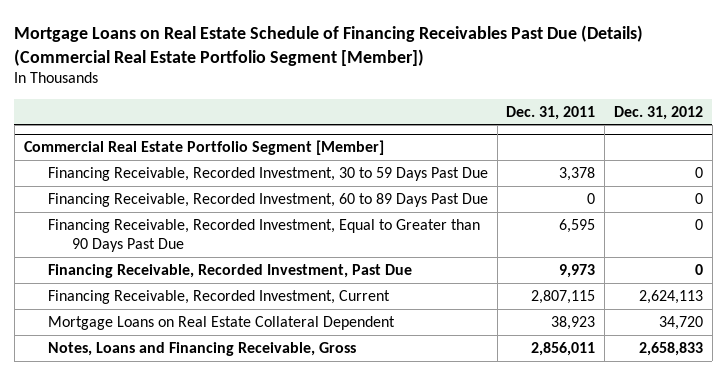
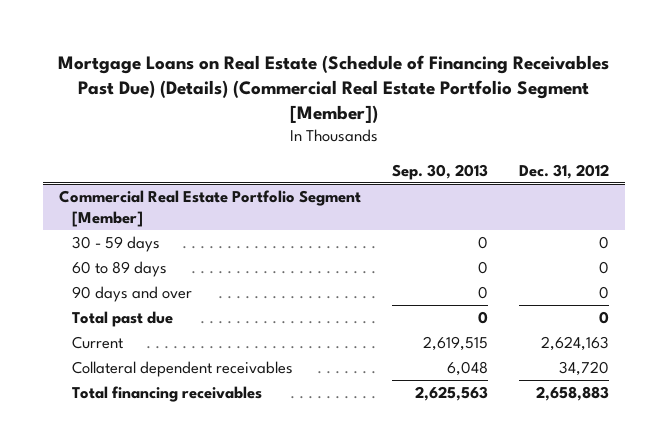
- Mortgage Loans on Real Estate Schedule of Financing Receivables Past Due (Details) (Commercial Real Estate Portfolio Segment [Member])
+ Mortgage Loans on Real Estate (Schedule of Financing Receivables Past Due) (Details) (Commercial Real Estate Portfolio Segment [Member])
- | Dec. 31, 2011 | Dec. 31, 2012
+ | Sep. 30, 2013 | Dec. 31, 2012
@ Commercial Real Estate Portfolio Segment [Member]
- Financing Receivable, Recorded Investment, 30 to 59 Days Past Due | 3,378 | 0
- Financing Receivable, Recorded Investment, 60 to 89 Days Past Due | 0 | 0
- Financing Receivable, Recorded Investment, Equal to Greater than 90 Days Past Due | 6,595 | 0
- Financing Receivable, Recorded Investment, Past Due | 9,973 | 0
- Financing Receivable, Recorded Investment, Current | 2,807,115 | 2,624,113
- Mortgage Loans on Real Estate Collateral Dependent | 38,923 | 34,720
- Notes, Loans and Financing Receivable, Gross | 2,856,011 | 2,658,833
+ 30 - 59 days | 0 | 0
+ 60 to 89 days | 0 | 0
+ 90 days and over | 0 | 0
+ Total past due | 0 | 0
+ Current | 2,619,515 | 2,624,163
+ Collateral dependent receivables | 6,048 | 34,720
+ Total financing receivables | 2,625,563 | 2,658,883

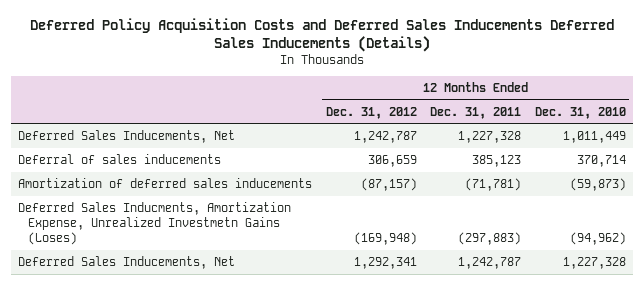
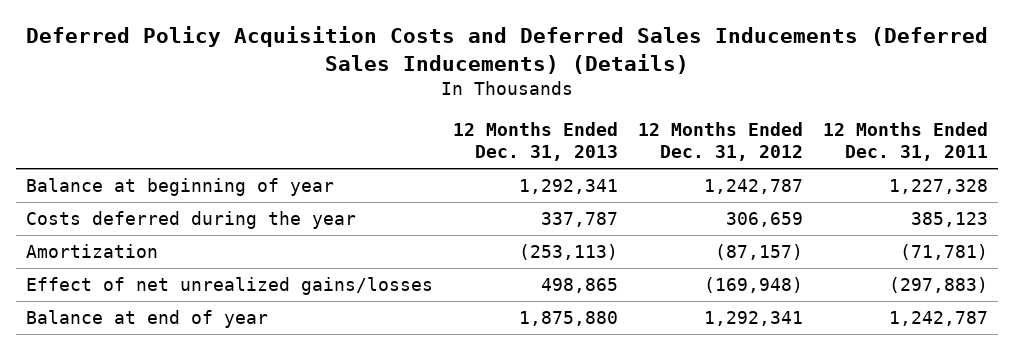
- Deferred Policy Acquisition Costs and Deferred Sales Inducements Deferred Sales Inducements (Details)
+ Deferred Policy Acquisition Costs and Deferred Sales Inducements (Deferred Sales Inducements) (Details)
- | 12 Months Ended Dec. 31, 2012 | 12 Months Ended Dec. 31, 2011 | 12 Months Ended Dec. 31, 2010
+ | 12 Months Ended Dec. 31, 2013 | 12 Months Ended Dec. 31, 2012 | 12 Months Ended Dec. 31, 2011
- Deferred Sales Inducements, Net | 1,242,787 | 1,227,328 | 1,011,449
- Deferral of sales inducements | 306,659 | 385,123 | 370,714
- Amortization of deferred sales inducements | (87,157) | (71,781) | (59,873)
- Deferred Sales Inducments, Amortization Expense, Unrealized Investmetn Gains (Loses) | (169,948) | (297,883) | (94,962)
- Deferred Sales Inducements, Net | 1,292,341 | 1,242,787 | 1,227,328
+ Balance at beginning of year | 1,292,341 | 1,242,787 | 1,227,328
+ Costs deferred during the year | 337,787 | 306,659 | 385,123
+ Amortization | (253,113) | (87,157) | (71,781)
+ Effect of net unrealized gains/losses | 498,865 | (169,948) | (297,883)
+ Balance at end of year | 1,875,880 | 1,292,341 | 1,242,787

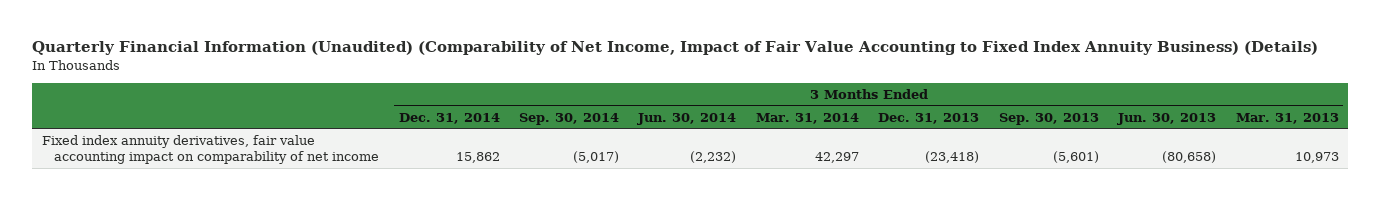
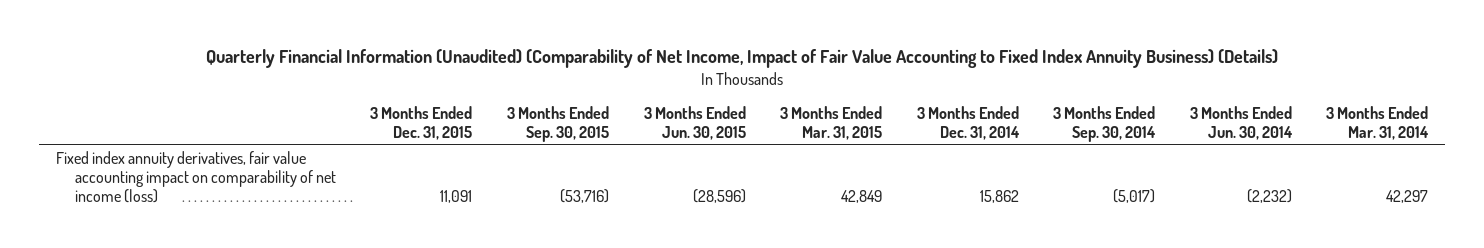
- | 3 Months Ended Dec. 31, 2014 | 3 Months Ended Sep. 30, 2014 | 3 Months Ended Jun. 30, 2014 | 3 Months Ended Mar. 31, 2014 | 3 Months Ended Dec. 31, 2013 | 3 Months Ended Sep. 30, 2013 | 3 Months Ended Jun. 30, 2013 | 3 Months Ended Mar. 31, 2013
+ | 3 Months Ended Dec. 31, 2015 | 3 Months Ended Sep. 30, 2015 | 3 Months Ended Jun. 30, 2015 | 3 Months Ended Mar. 31, 2015 | 3 Months Ended Dec. 31, 2014 | 3 Months Ended Sep. 30, 2014 | 3 Months Ended Jun. 30, 2014 | 3 Months Ended Mar. 31, 2014
- Fixed index annuity derivatives, fair value accounting impact on comparability of net income | 15,862 | (5,017) | (2,232) | 42,297 | (23,418) | (5,601) | (80,658) | 10,973
+ Fixed index annuity derivatives, fair value accounting impact on comparability of net income (loss) | 11,091 | (53,716) | (28,596) | 42,849 | 15,862 | (5,017) | (2,232) | 42,297

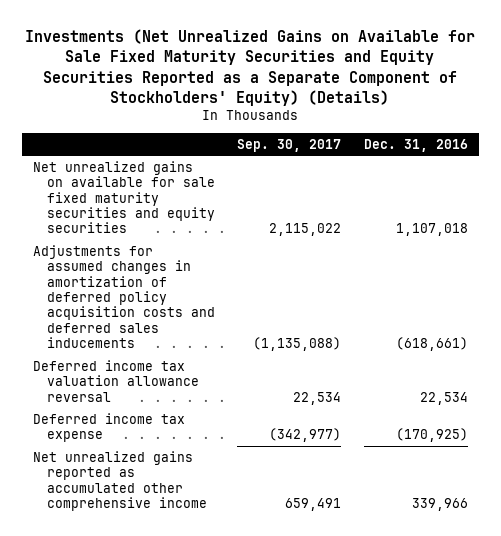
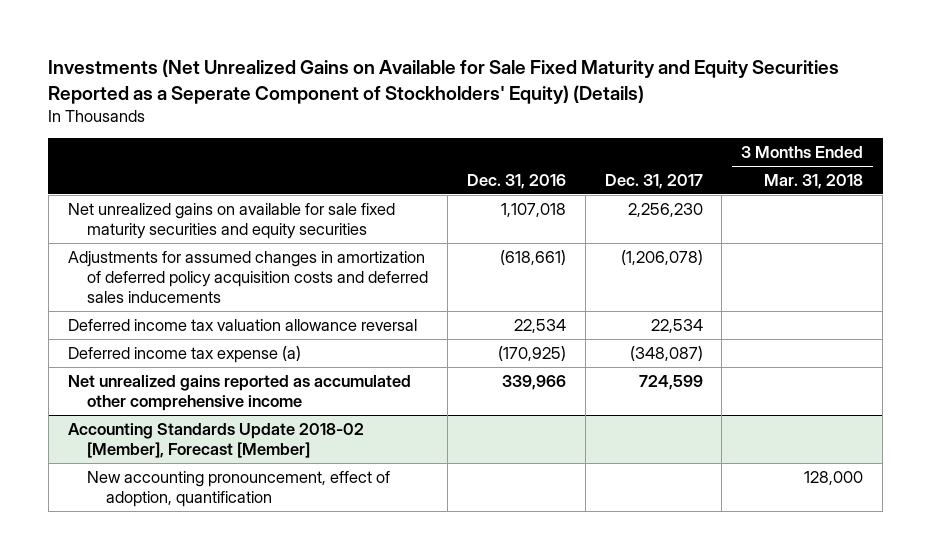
- Investments (Net Unrealized Gains on Available for Sale Fixed Maturity Securities and Equity Securities Reported as a Separate Component of Stockholders' Equity) (Details)
+ Investments (Net Unrealized Gains on Available for Sale Fixed Maturity and Equity Securities Reported as a Seperate Component of Stockholders' Equity) (Details)
- | Sep. 30, 2017 | Dec. 31, 2016
+ | Dec. 31, 2016 | Dec. 31, 2017 | 3 Months Ended Mar. 31, 2018
- Deferred income tax expense | (342,977) | (170,925)
+ Deferred income tax expense (a) | (170,925) | (348,087) |
+ Accounting Standards Update 2018-02 [Member], Forecast [Member]
+ New accounting pronouncement, effect of adoption, quantification | | | 128,000

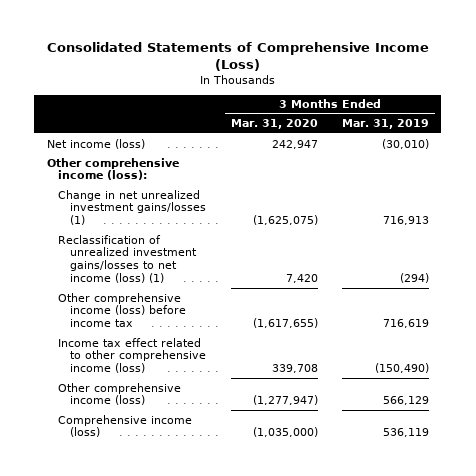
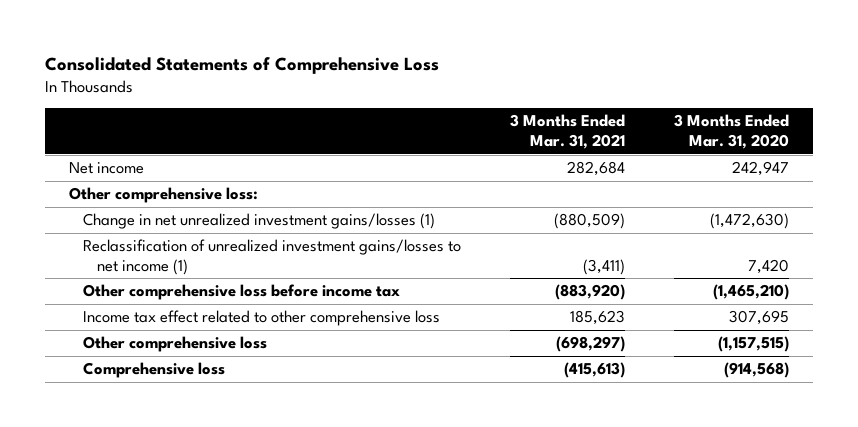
- Consolidated Statements of Comprehensive Income (Loss)
+ Consolidated Statements of Comprehensive Loss
- | 3 Months Ended Mar. 31, 2020 | 3 Months Ended Mar. 31, 2019
+ | 3 Months Ended Mar. 31, 2021 | 3 Months Ended Mar. 31, 2020
- Net income (loss) | 242,947 | (30,010)
- Other comprehensive income (loss):
- Change in net unrealized investment gains/losses (1) | (1,625,075) | 716,913
- Reclassification of unrealized investment gains/losses to net income (loss) (1) | 7,420 | (294)
- Other comprehensive income (loss) before income tax | (1,617,655) | 716,619
- Income tax effect related to other comprehensive income (loss) | 339,708 | (150,490)
- Other comprehensive income (loss) | (1,277,947) | 566,129
- Comprehensive income (loss) | (1,035,000) | 536,119
+ Net income | 282,684 | 242,947
+ Other comprehensive loss:
+ Change in net unrealized investment gains/losses (1) | (880,509) | (1,472,630)
+ Reclassification of unrealized investment gains/losses to net income (1) | (3,411) | 7,420
+ Other comprehensive loss before income tax | (883,920) | (1,465,210)
+ Income tax effect related to other comprehensive loss | 185,623 | 307,695
+ Other comprehensive loss | (698,297) | (1,157,515)
+ Comprehensive loss | (415,613) | (914,568)

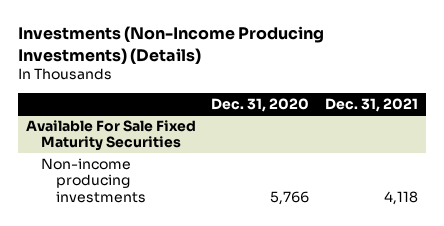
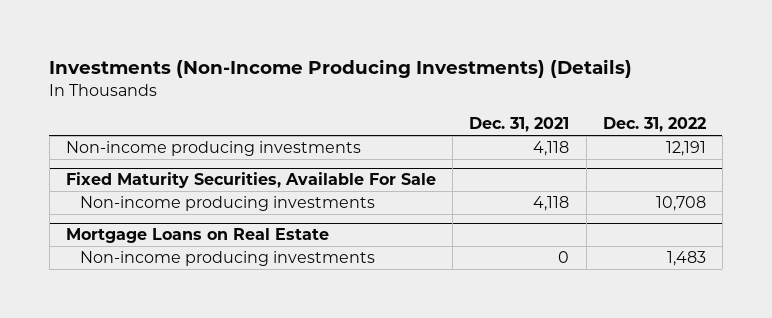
- | Dec. 31, 2020 | Dec. 31, 2021
+ | Dec. 31, 2021 | Dec. 31, 2022
- Available For Sale Fixed Maturity Securities
+ Fixed Maturity Securities, Available For Sale
+ Non-income producing investments | 4,118 | 10,708
+ Mortgage Loans on Real Estate
+ Non-income producing investments | 0 | 1,483

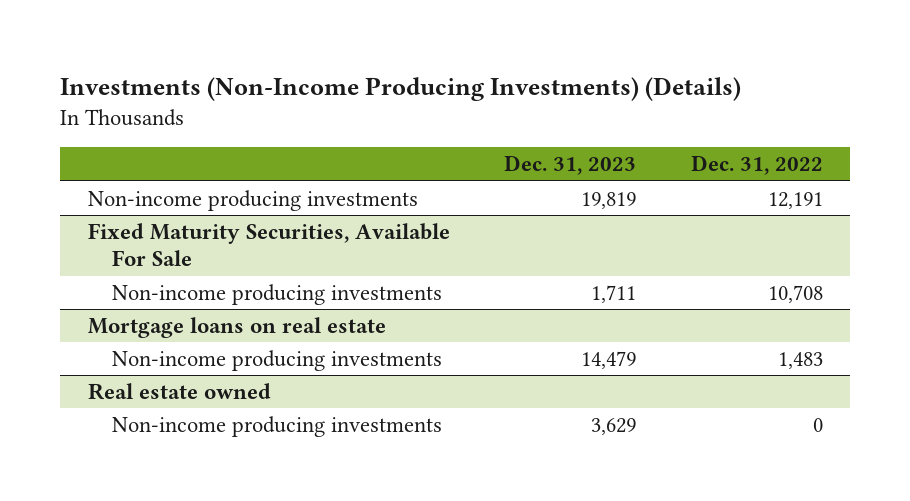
- | Dec. 31, 2021 | Dec. 31, 2022
+ | Dec. 31, 2023 | Dec. 31, 2022
- Mortgage Loans on Real Estate
+ Mortgage loans on real estate
+ Real estate owned
+ Non-income producing investments | 3,629 | 0

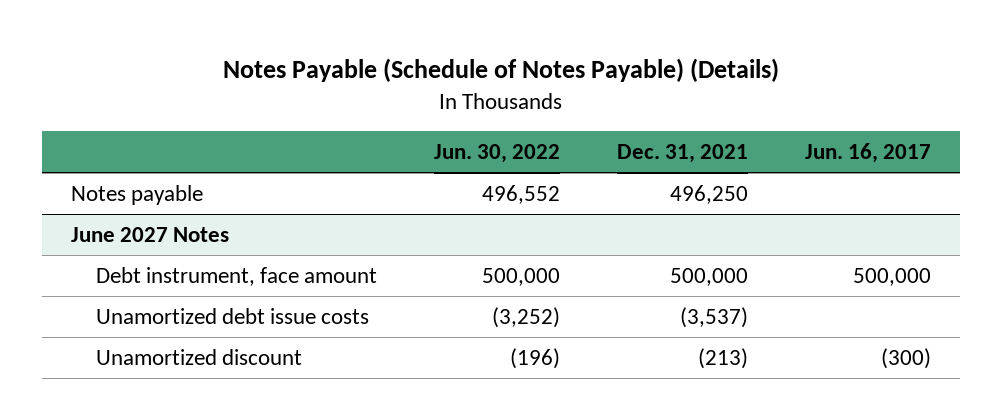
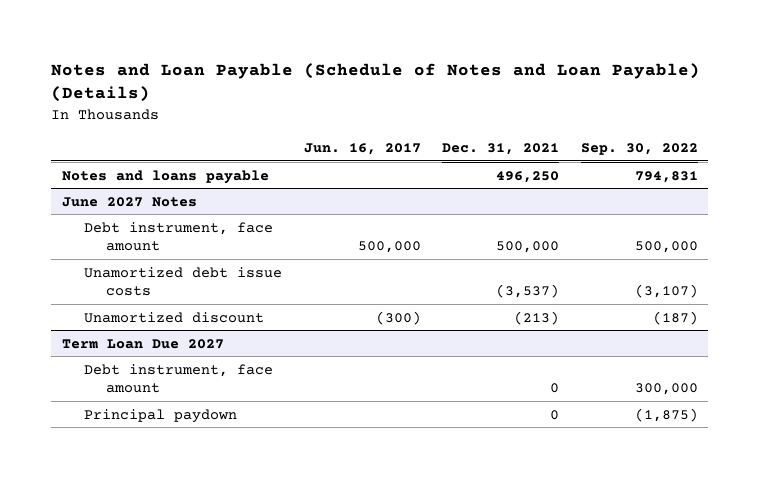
- Notes Payable (Schedule of Notes Payable) (Details)
+ Notes and Loan Payable (Schedule of Notes and Loan Payable) (Details)
- | Jun. 30, 2022 | Dec. 31, 2021 | Jun. 16, 2017
+ | Jun. 16, 2017 | Dec. 31, 2021 | Sep. 30, 2022
- Notes payable | 496,552 | 496,250 |
+ Notes and loans payable | | 496,250 | 794,831
+ Term Loan Due 2027
+ Debt instrument, face amount | | 0 | 300,000
+ Principal paydown | | 0 | (1,875)

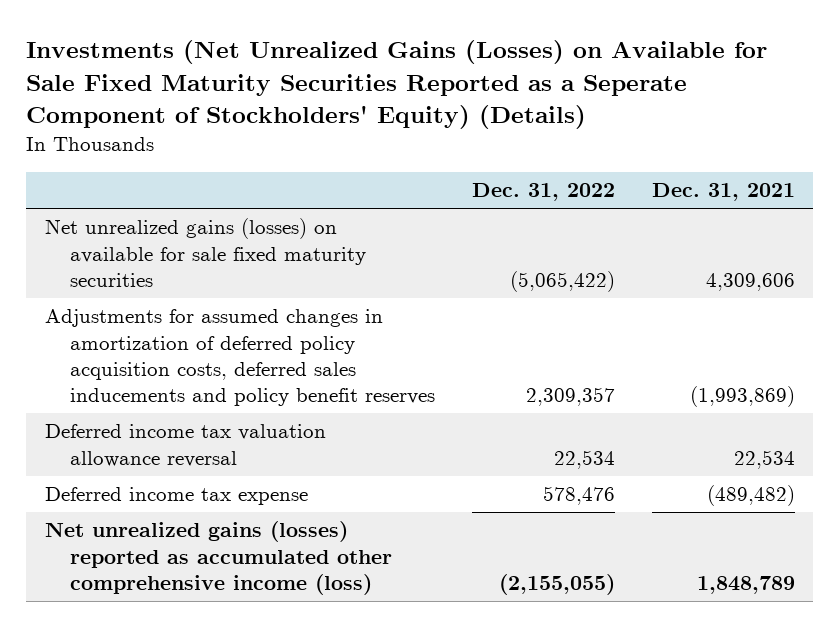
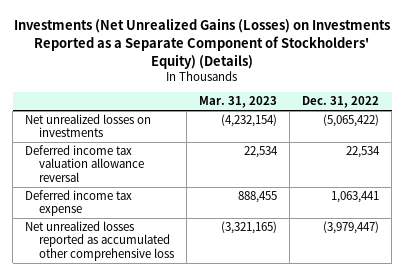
- Investments (Net Unrealized Gains (Losses) on Available for Sale Fixed Maturity Securities Reported as a Seperate Component of Stockholders' Equity) (Details)
+ Investments (Net Unrealized Gains (Losses) on Investments Reported as a Separate Component of Stockholders' Equity) (Details)
- | Dec. 31, 2022 | Dec. 31, 2021
+ | Mar. 31, 2023 | Dec. 31, 2022
- Net unrealized gains (losses) on available for sale fixed maturity securities | (5,065,422) | 4,309,606
- Adjustments for assumed changes in amortization of deferred policy acquisition costs, deferred sales inducements and policy benefit reserves | 2,309,357 | (1,993,869)
+ Net unrealized losses on investments | (4,232,154) | (5,065,422)
- Deferred income tax expense | 578,476 | (489,482)
- Net unrealized gains (losses) reported as accumulated other comprehensive income (loss) | (2,155,055) | 1,848,789
+ Deferred income tax expense | 888,455 | 1,063,441
+ Net unrealized losses reported as accumulated other comprehensive loss | (3,321,165) | (3,979,447)

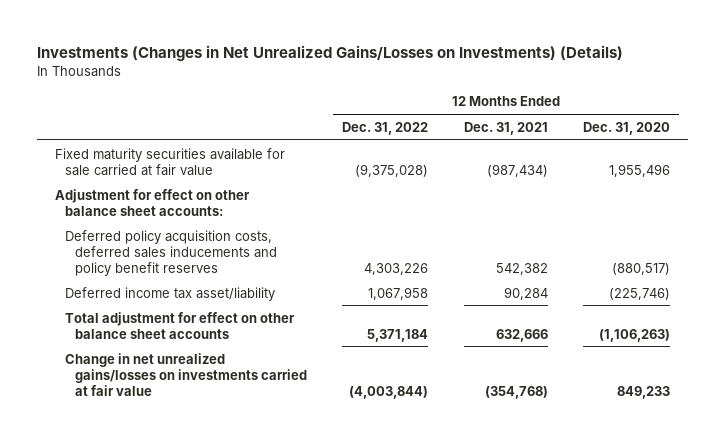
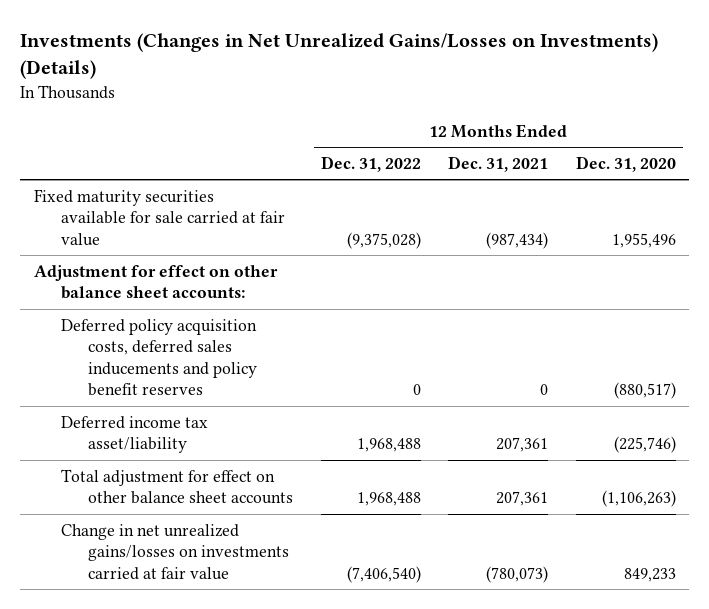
- Deferred policy acquisition costs, deferred sales inducements and policy benefit reserves | 4,303,226 | 542,382 | (880,517)
- Deferred income tax asset/liability | 1,067,958 | 90,284 | (225,746)
- Total adjustment for effect on other balance sheet accounts | 5,371,184 | 632,666 | (1,106,263)
- Change in net unrealized gains/losses on investments carried at fair value | (4,003,844) | (354,768) | 849,233
+ Deferred policy acquisition costs, deferred sales inducements and policy benefit reserves | 0 | 0 | (880,517)
+ Deferred income tax asset/liability | 1,968,488 | 207,361 | (225,746)
+ Total adjustment for effect on other balance sheet accounts | 1,968,488 | 207,361 | (1,106,263)
+ Change in net unrealized gains/losses on investments carried at fair value | (7,406,540) | (780,073) | 849,233

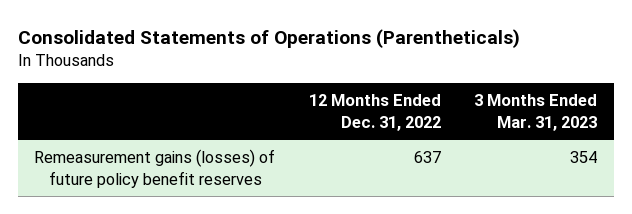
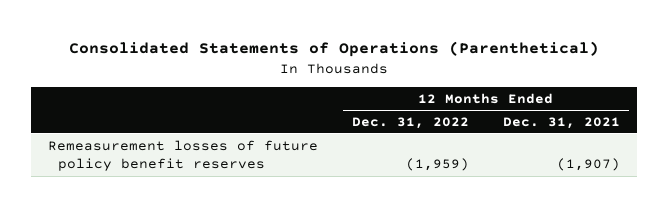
- Consolidated Statements of Operations (Parentheticals)
+ Consolidated Statements of Operations (Parenthetical)
- | 12 Months Ended Dec. 31, 2022 | 3 Months Ended Mar. 31, 2023
+ | 12 Months Ended Dec. 31, 2022 | 12 Months Ended Dec. 31, 2021
- Remeasurement gains (losses) of future policy benefit reserves | 637 | 354
+ Remeasurement losses of future policy benefit reserves | (1,959) | (1,907)

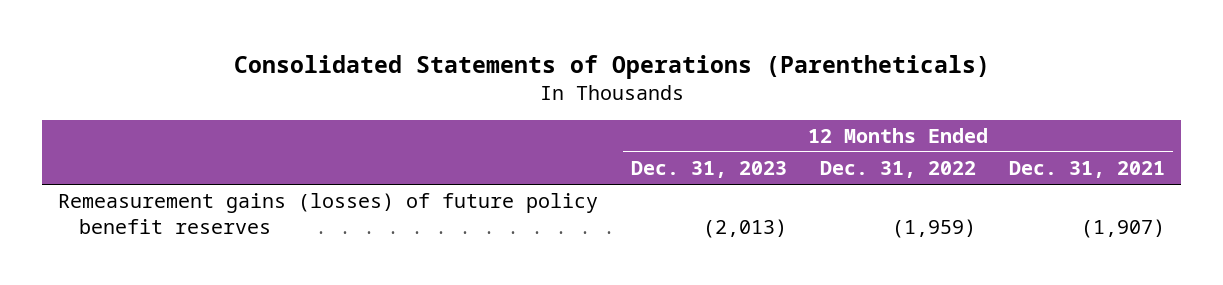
- Consolidated Statements of Operations (Parenthetical)
+ Consolidated Statements of Operations (Parentheticals)
- | 12 Months Ended Dec. 31, 2022 | 12 Months Ended Dec. 31, 2021
+ | 12 Months Ended Dec. 31, 2023 | 12 Months Ended Dec. 31, 2022 | 12 Months Ended Dec. 31, 2021
- Remeasurement losses of future policy benefit reserves | (1,959) | (1,907)
+ Remeasurement gains (losses) of future policy benefit reserves | (2,013) | (1,959) | (1,907)

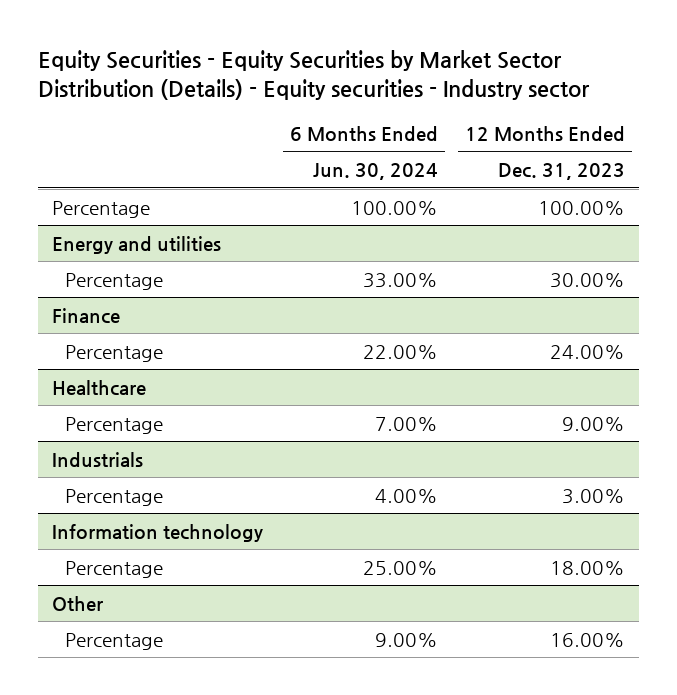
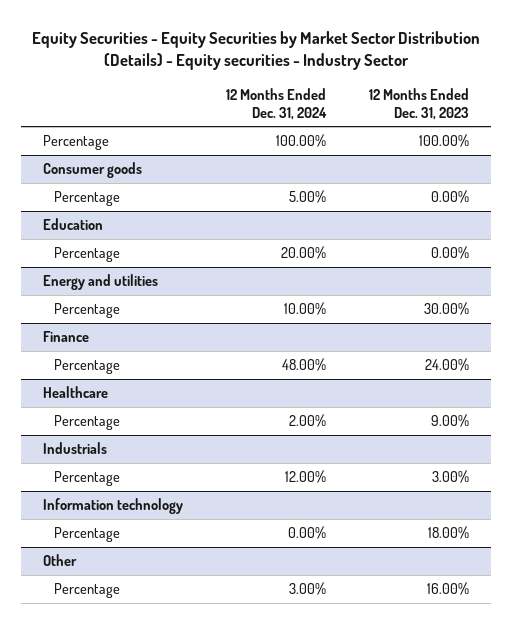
- Equity Securities - Equity Securities by Market Sector Distribution (Details) - Equity securities - Industry sector
+ Equity Securities - Equity Securities by Market Sector Distribution (Details) - Equity securities - Industry Sector
- | 6 Months Ended Jun. 30, 2024 | 12 Months Ended Dec. 31, 2023
+ | 12 Months Ended Dec. 31, 2024 | 12 Months Ended Dec. 31, 2023
+ Consumer goods
+ Percentage | 5.00% | 0.00%
+ Education
+ Percentage | 20.00% | 0.00%

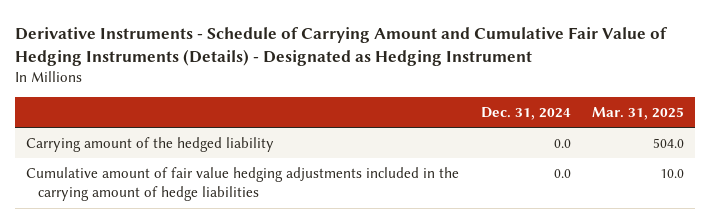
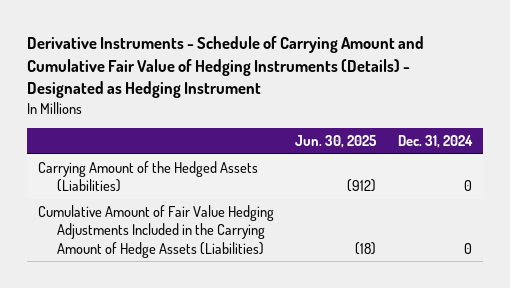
- | Dec. 31, 2024 | Mar. 31, 2025
+ | Jun. 30, 2025 | Dec. 31, 2024
- Carrying amount of the hedged liability | 0.0 | 504.0
- Cumulative amount of fair value hedging adjustments included in the carrying amount of hedge liabilities | 0.0 | 10.0
+ Carrying Amount of the Hedged Assets (Liabilities) | (912) | 0
+ Cumulative Amount of Fair Value Hedging Adjustments Included in the Carrying Amount of Hedge Assets (Liabilities) | (18) | 0

